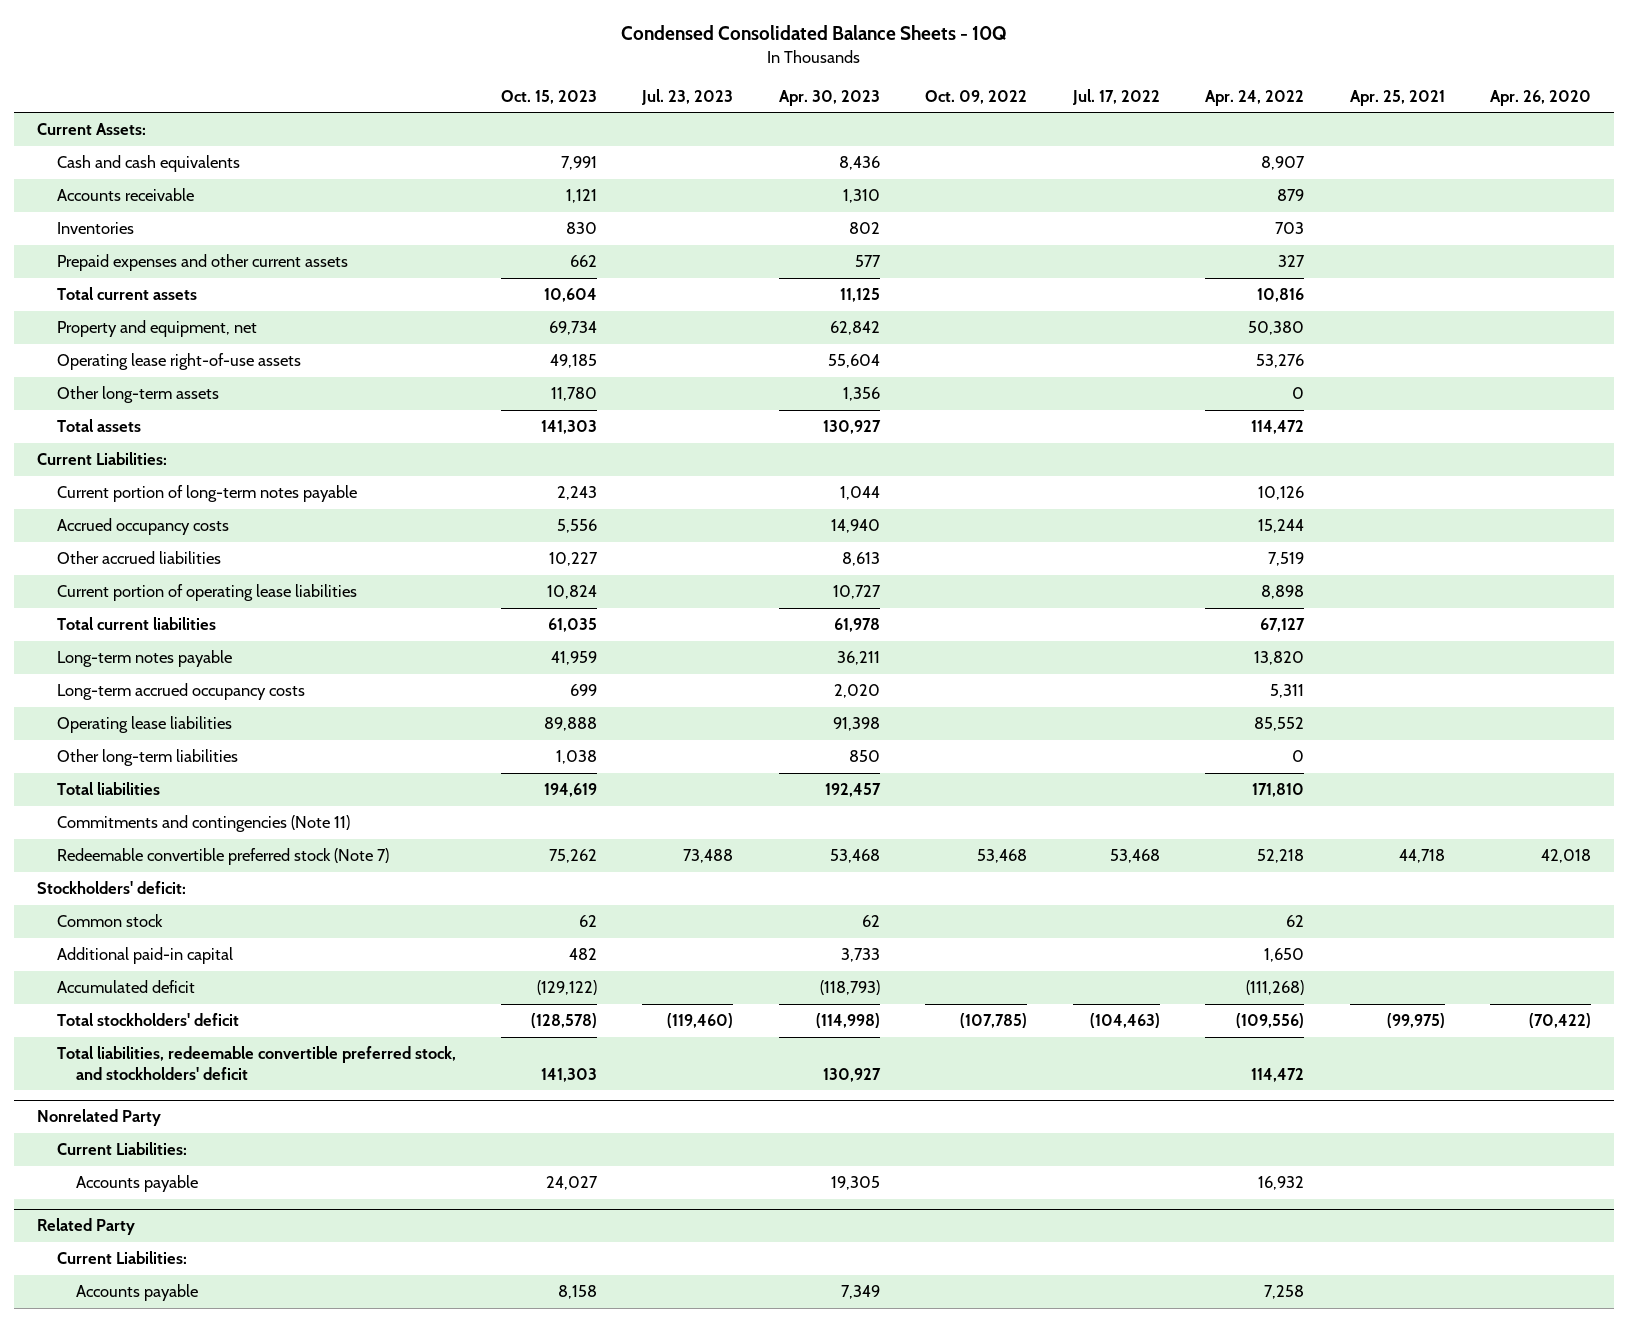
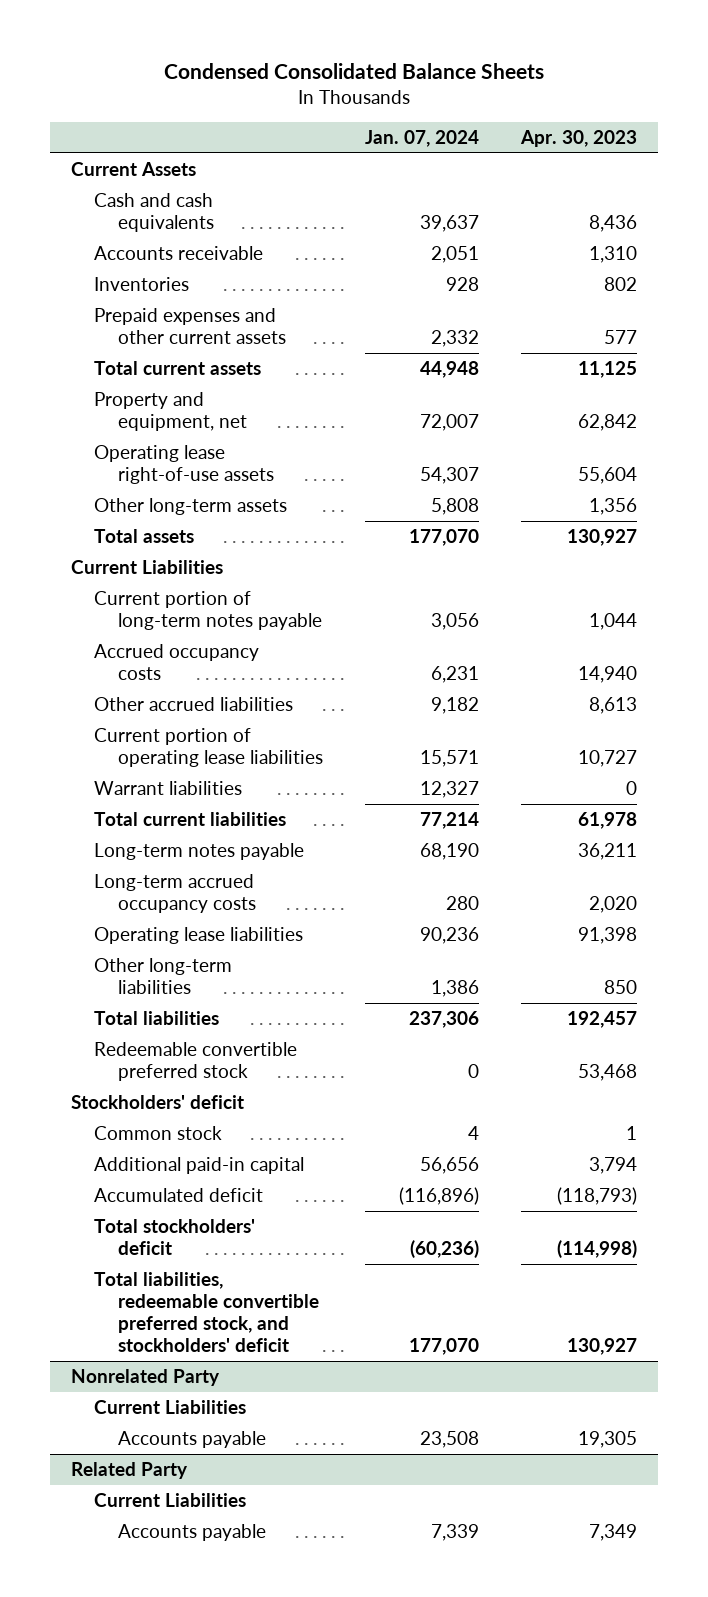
- Condensed Consolidated Balance Sheets - 10Q
+ Condensed Consolidated Balance Sheets
- | Oct. 15, 2023 | Jul. 23, 2023 | Apr. 30, 2023 | Oct. 09, 2022 | Jul. 17, 2022 | Apr. 24, 2022 | Apr. 25, 2021 | Apr. 26, 2020
+ | Jan. 07, 2024 | Apr. 30, 2023
- Current Assets:
+ Current Assets
- Current Liabilities:
+ Current Liabilities
+ Warrant liabilities | 12,327 | 0
- Commitments and contingencies (Note 11)
- Redeemable convertible preferred stock (Note 7) | 75,262 | 73,488 | 53,468 | 53,468 | 53,468 | 52,218 | 44,718 | 42,018
- Stockholders' deficit:
- Common stock | 62 | | 62 | | | 62 | |
- Additional paid-in capital | 482 | | 3,733 | | | 1,650 | |
+ Redeemable convertible preferred stock | 0 | 53,468
+ Stockholders' deficit
+ Common stock | 4 | 1
+ Additional paid-in capital | 56,656 | 3,794
@ Nonrelated Party
- Current Liabilities:
+ Current Liabilities
@ Related Party
- Current Liabilities:
+ Current Liabilities

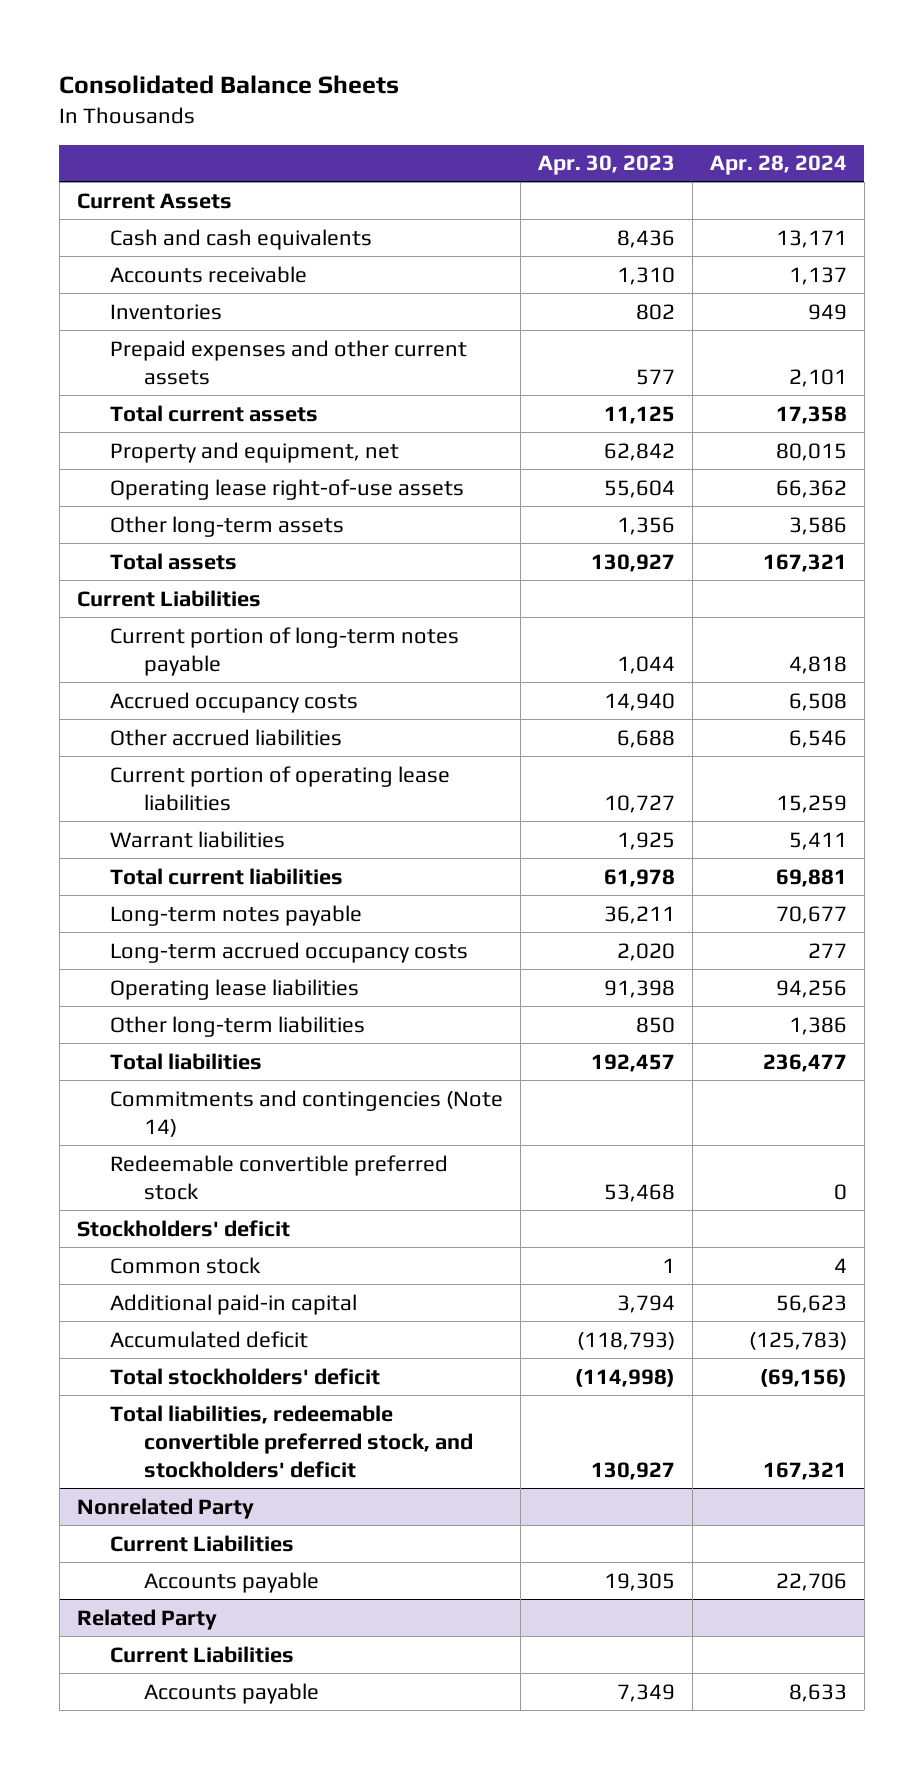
- Condensed Consolidated Balance Sheets
+ Consolidated Balance Sheets
- | Jan. 07, 2024 | Apr. 30, 2023
+ | Apr. 30, 2023 | Apr. 28, 2024
- Other accrued liabilities | 9,182 | 8,613
+ Other accrued liabilities | 6,688 | 6,546
- Warrant liabilities | 12,327 | 0
+ Warrant liabilities | 1,925 | 5,411
+ Commitments and contingencies (Note 14)

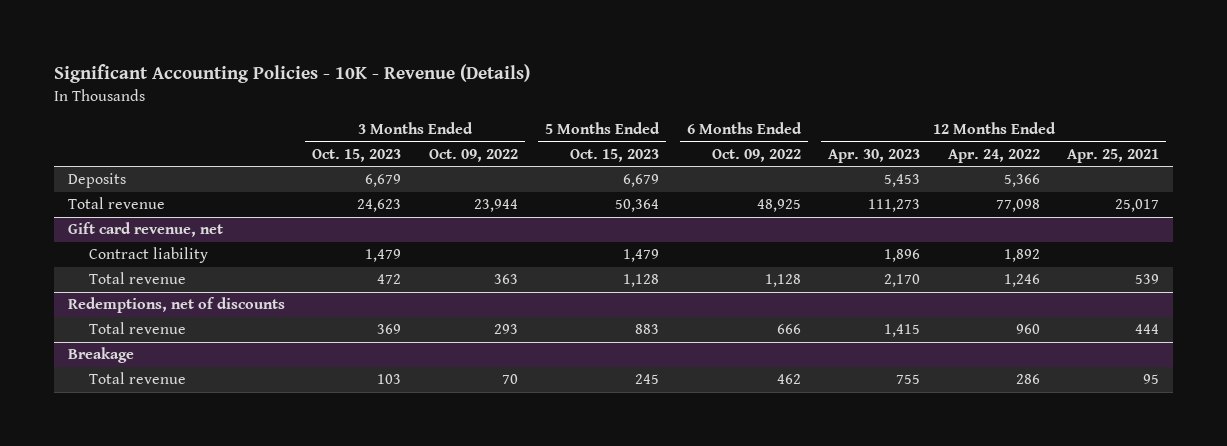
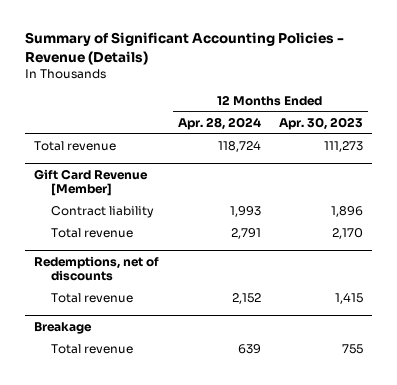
- Significant Accounting Policies - 10K - Revenue (Details)
+ Summary of Significant Accounting Policies - Revenue (Details)
- | 3 Months Ended Oct. 15, 2023 | 3 Months Ended Oct. 09, 2022 | 5 Months Ended Oct. 15, 2023 | 6 Months Ended Oct. 09, 2022 | 12 Months Ended Apr. 30, 2023 | 12 Months Ended Apr. 24, 2022 | 12 Months Ended Apr. 25, 2021
+ | 12 Months Ended Apr. 28, 2024 | 12 Months Ended Apr. 30, 2023
- Deposits | 6,679 | | 6,679 | | 5,453 | 5,366 |
- Gift card revenue, net
+ Gift Card Revenue [Member]

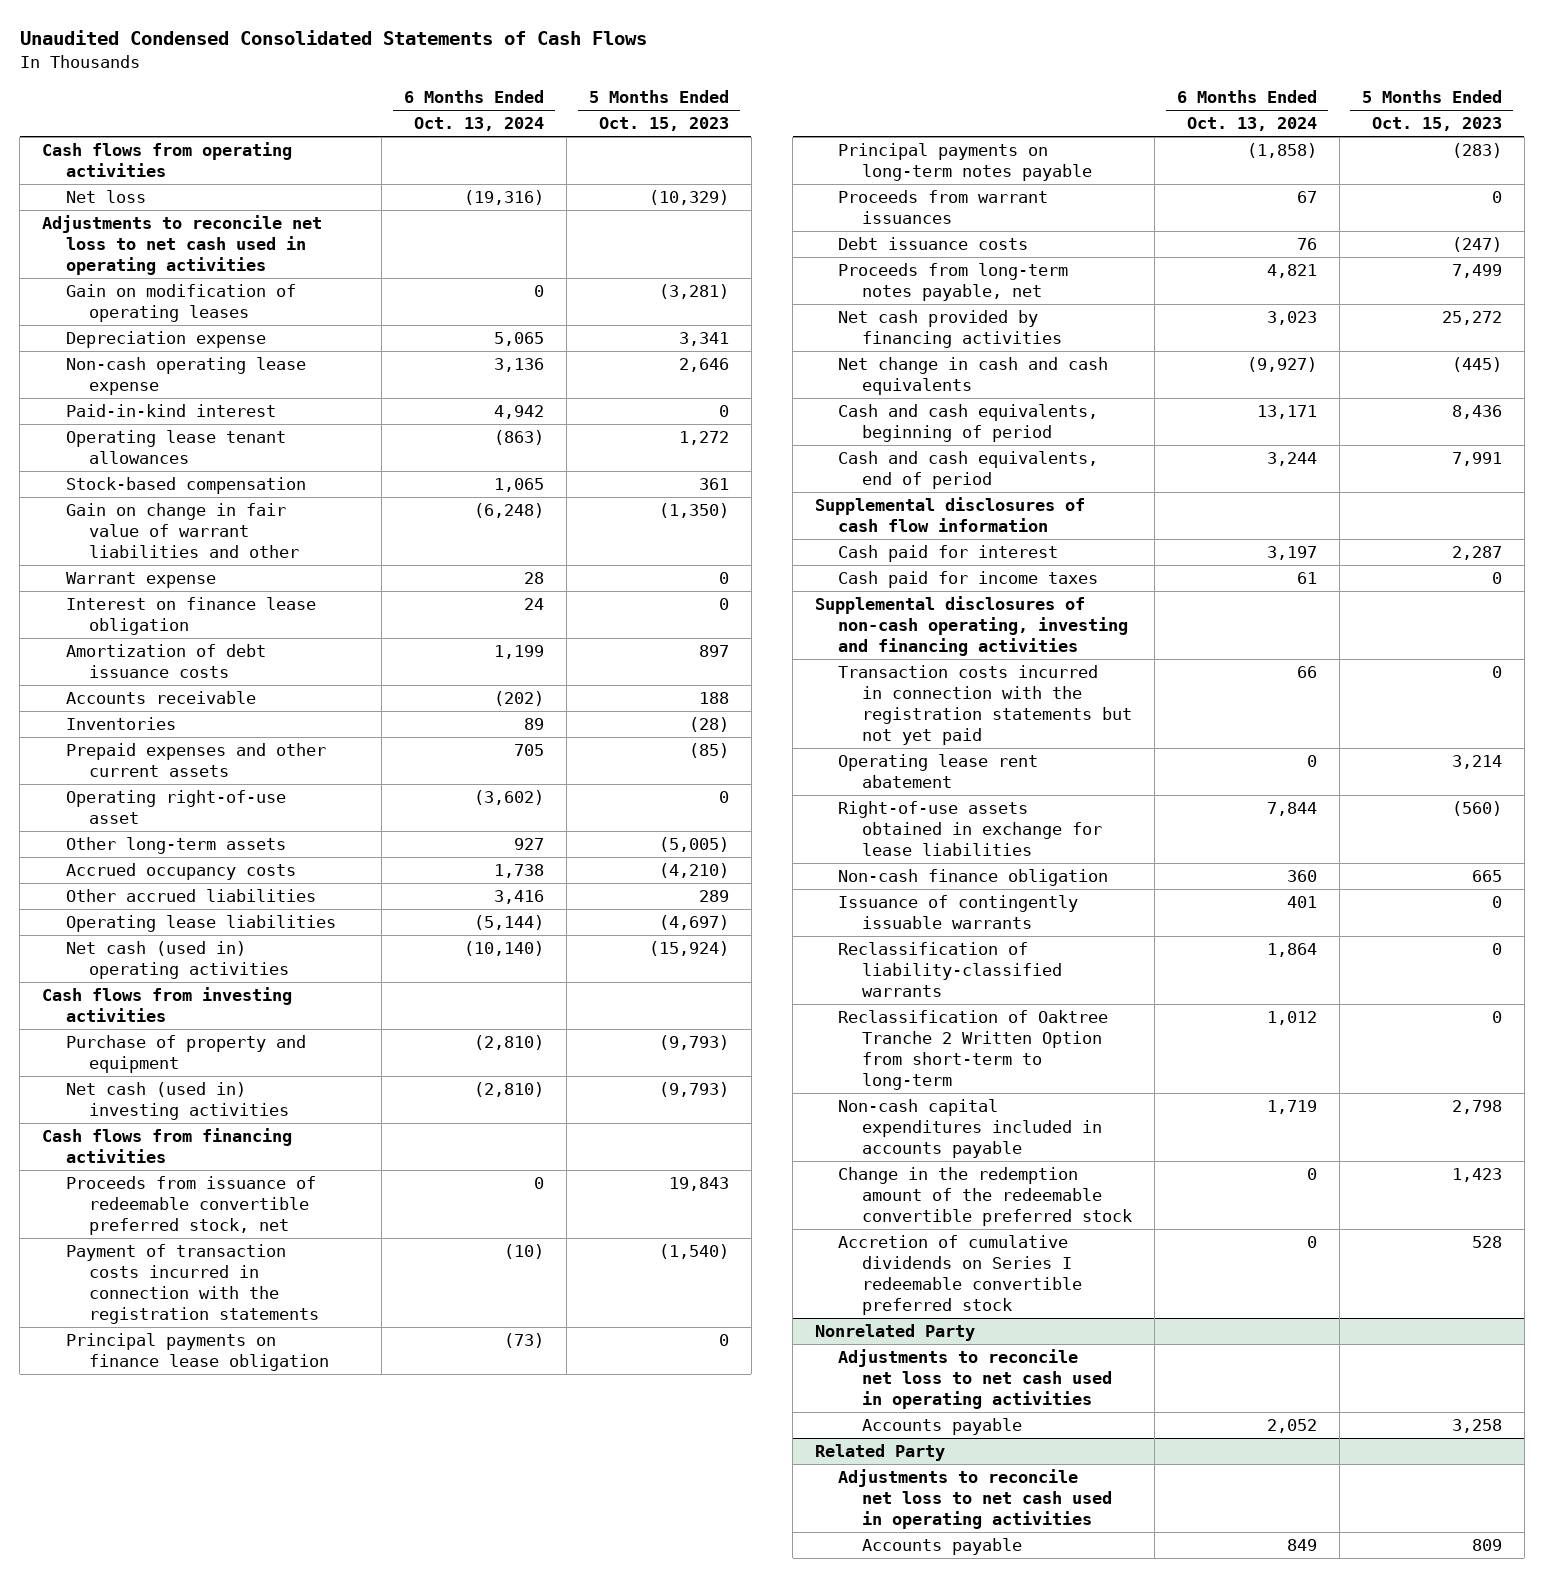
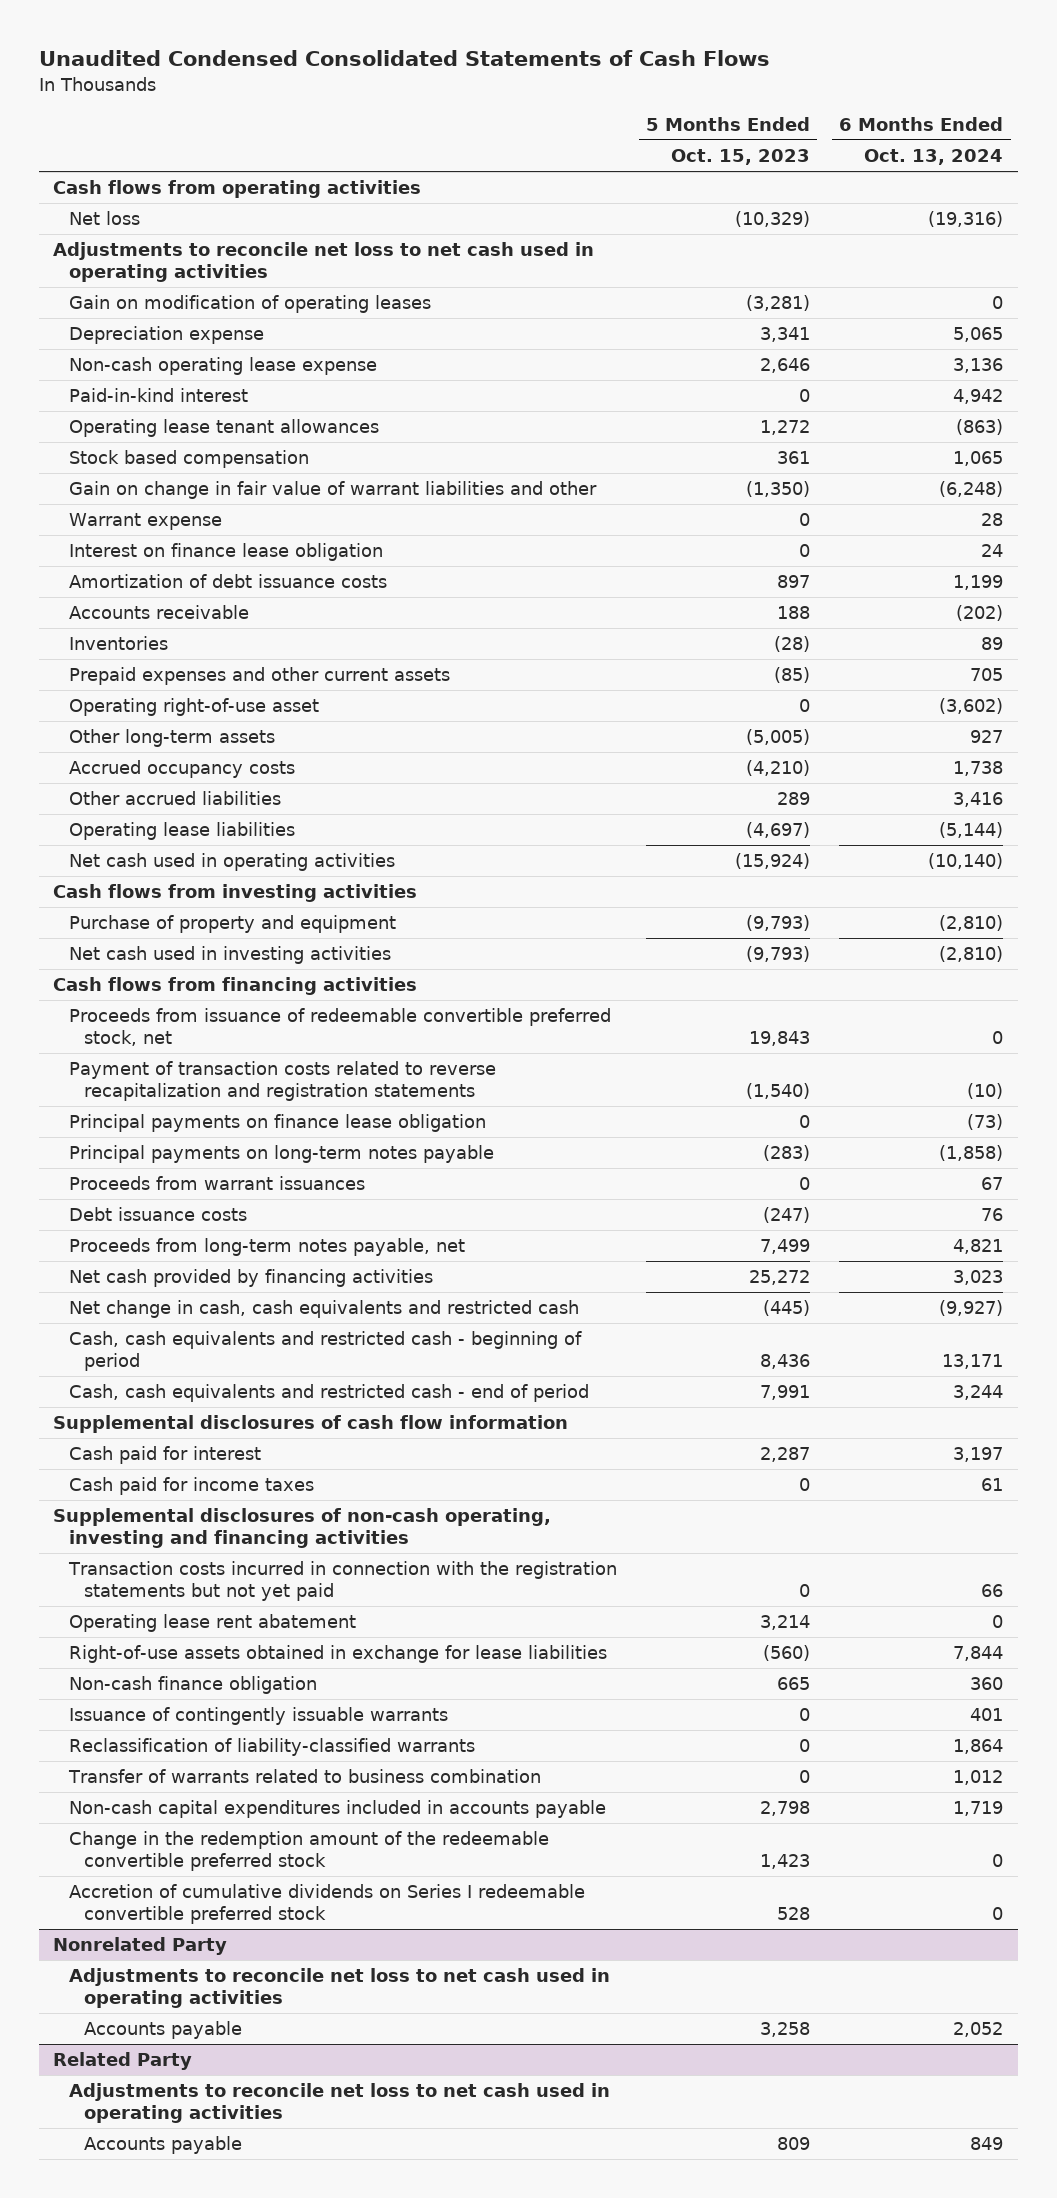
- | 6 Months Ended Oct. 13, 2024 | 5 Months Ended Oct. 15, 2023
+ | 5 Months Ended Oct. 15, 2023 | 6 Months Ended Oct. 13, 2024
- Stock-based compensation | 1,065 | 361
+ Stock based compensation | 361 | 1,065
- Net cash (used in) operating activities | (10,140) | (15,924)
+ Net cash used in operating activities | (15,924) | (10,140)
- Net cash (used in) investing activities | (2,810) | (9,793)
+ Net cash used in investing activities | (9,793) | (2,810)
- Payment of transaction costs incurred in connection with the registration statements | (10) | (1,540)
+ Payment of transaction costs related to reverse recapitalization and registration statements | (1,540) | (10)
- Net change in cash and cash equivalents | (9,927) | (445)
- Cash and cash equivalents, beginning of period | 13,171 | 8,436
- Cash and cash equivalents, end of period | 3,244 | 7,991
+ Net change in cash, cash equivalents and restricted cash | (445) | (9,927)
+ Cash, cash equivalents and restricted cash - beginning of period | 8,436 | 13,171
+ Cash, cash equivalents and restricted cash - end of period | 7,991 | 3,244
- Reclassification of Oaktree Tranche 2 Written Option from short-term to long-term | 1,012 | 0
+ Transfer of warrants related to business combination | 0 | 1,012

